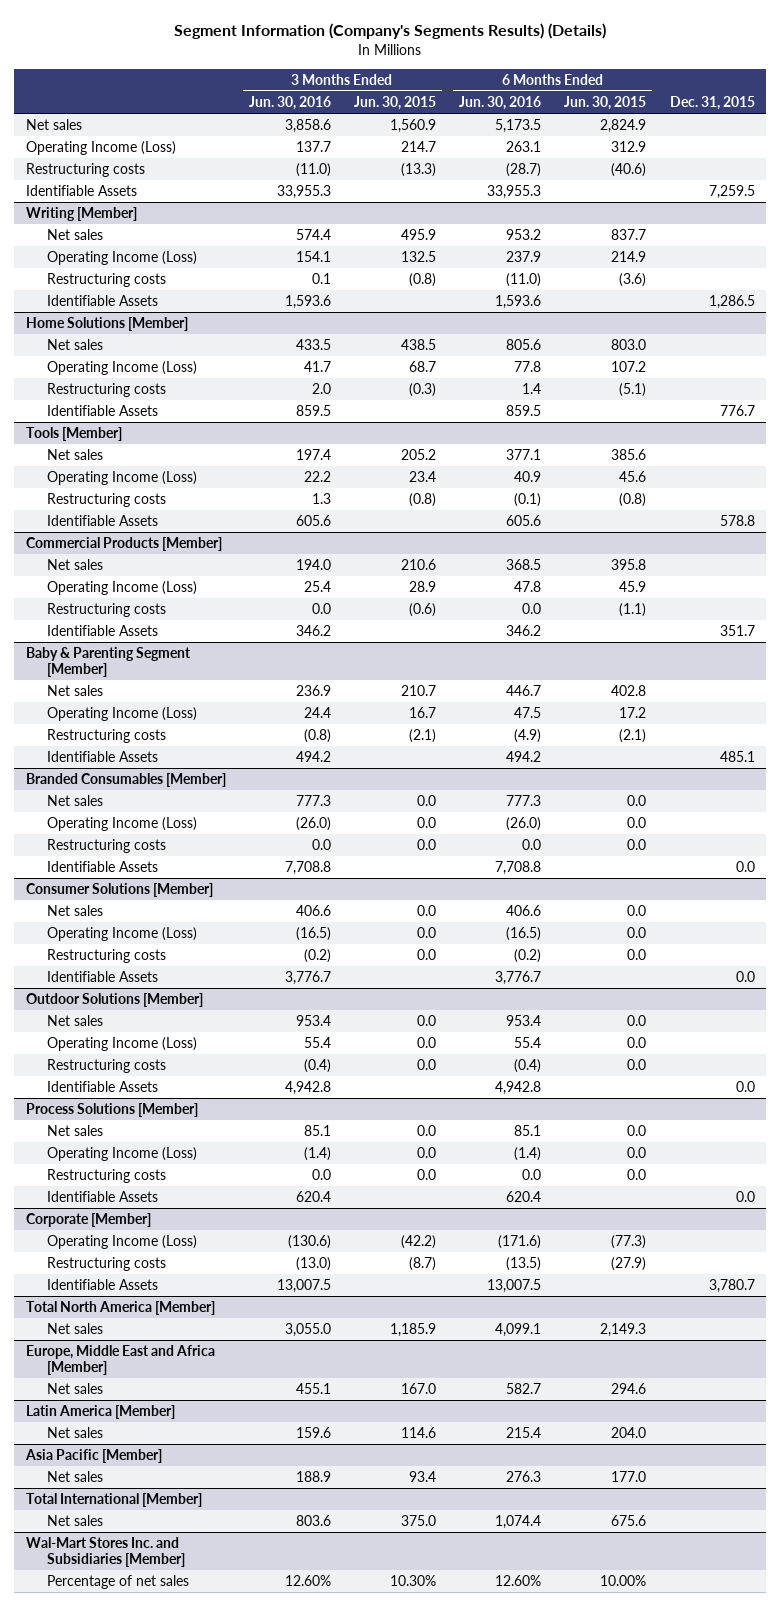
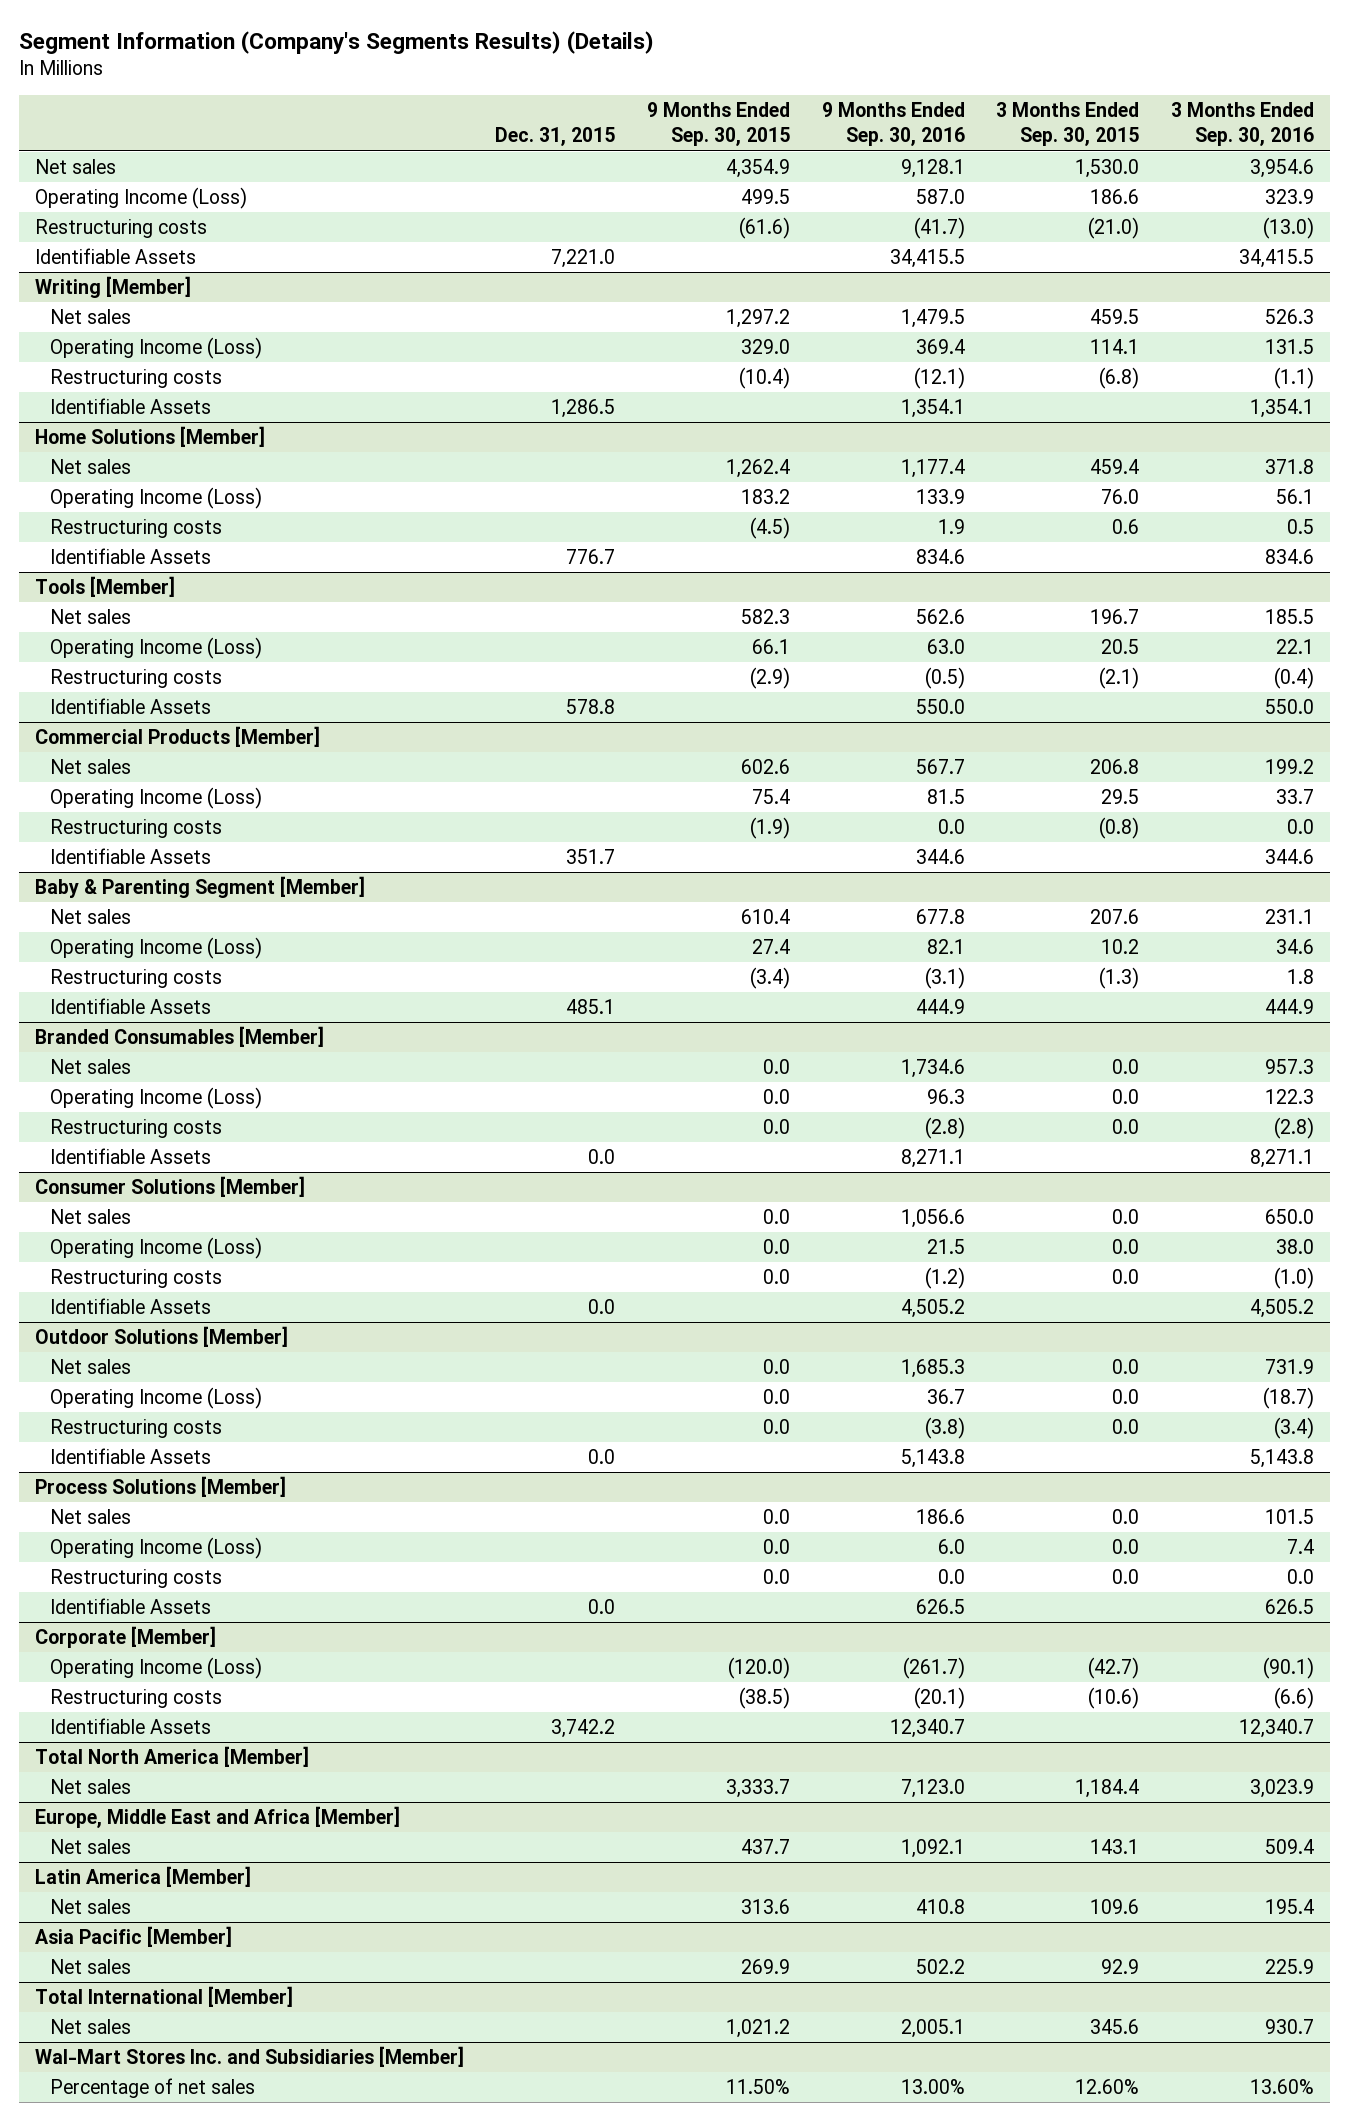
- | 3 Months Ended Jun. 30, 2016 | 3 Months Ended Jun. 30, 2015 | 6 Months Ended Jun. 30, 2016 | 6 Months Ended Jun. 30, 2015 | Dec. 31, 2015
+ | Dec. 31, 2015 | 9 Months Ended Sep. 30, 2015 | 9 Months Ended Sep. 30, 2016 | 3 Months Ended Sep. 30, 2015 | 3 Months Ended Sep. 30, 2016
- Identifiable Assets | 33,955.3 | | 33,955.3 | | 7,259.5
+ Identifiable Assets | 7,221.0 | | 34,415.5 | | 34,415.5
@ Corporate [Member]
- Identifiable Assets | 13,007.5 | | 13,007.5 | | 3,780.7
+ Identifiable Assets | 3,742.2 | | 12,340.7 | | 12,340.7

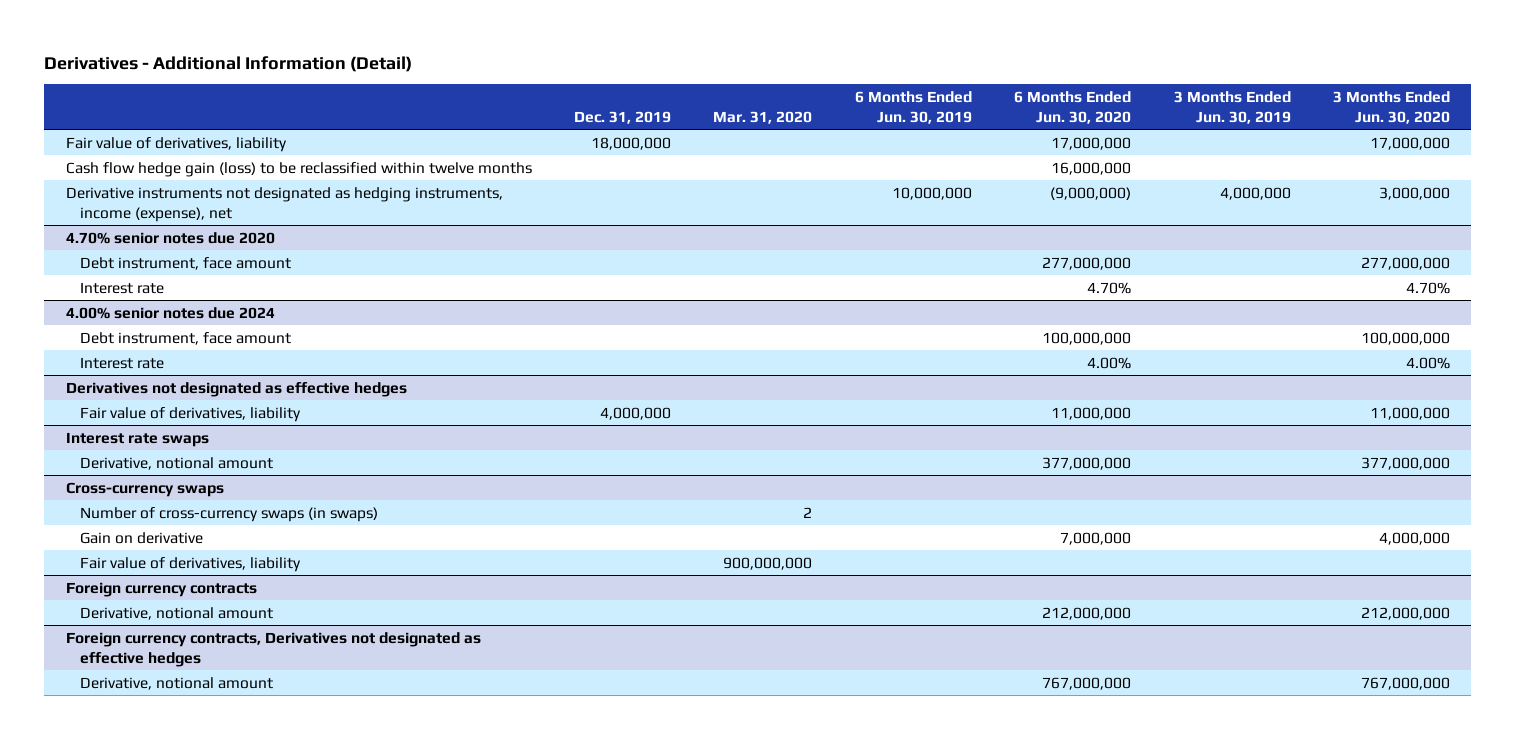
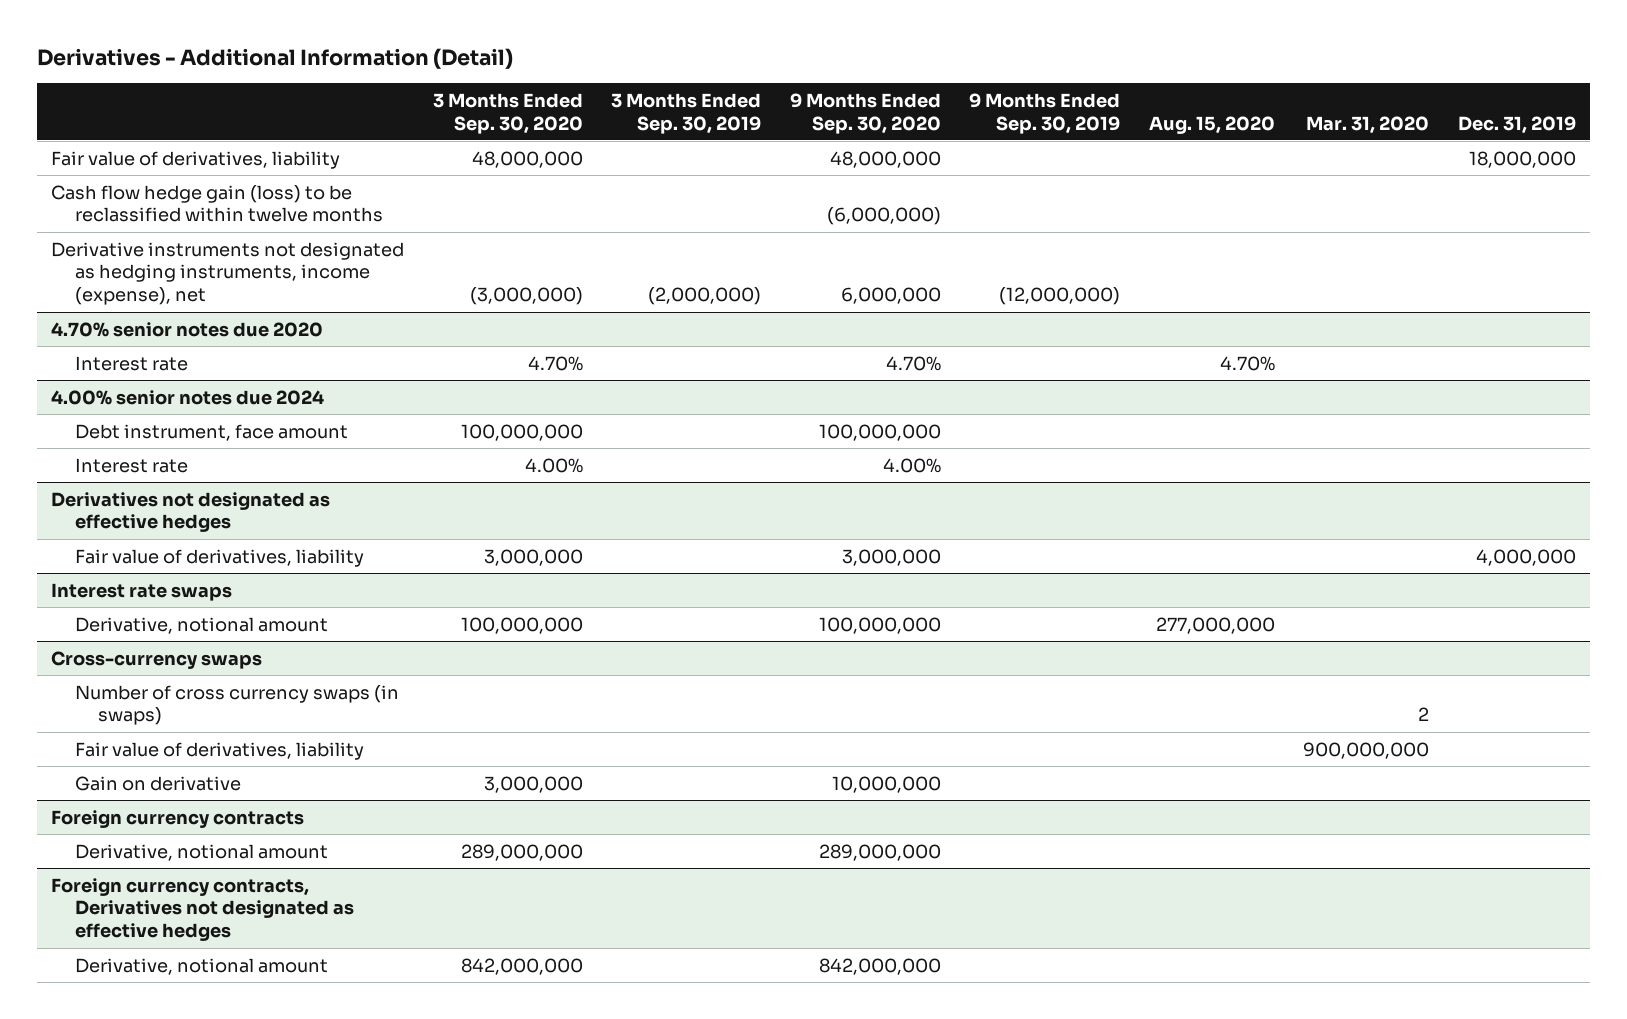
- | Dec. 31, 2019 | Mar. 31, 2020 | 6 Months Ended Jun. 30, 2019 | 6 Months Ended Jun. 30, 2020 | 3 Months Ended Jun. 30, 2019 | 3 Months Ended Jun. 30, 2020
+ | 3 Months Ended Sep. 30, 2020 | 3 Months Ended Sep. 30, 2019 | 9 Months Ended Sep. 30, 2020 | 9 Months Ended Sep. 30, 2019 | Aug. 15, 2020 | Mar. 31, 2020 | Dec. 31, 2019
@ 4.70% senior notes due 2020
- Debt instrument, face amount | | | | 277,000,000 | | 277,000,000
@ Cross-currency swaps
- Number of cross-currency swaps (in swaps) | | 2 | | | |
+ Number of cross currency swaps (in swaps) | | | | | | 2 |
moved down: Gain on derivative | 3,000,000 | | 10,000,000 | | | |

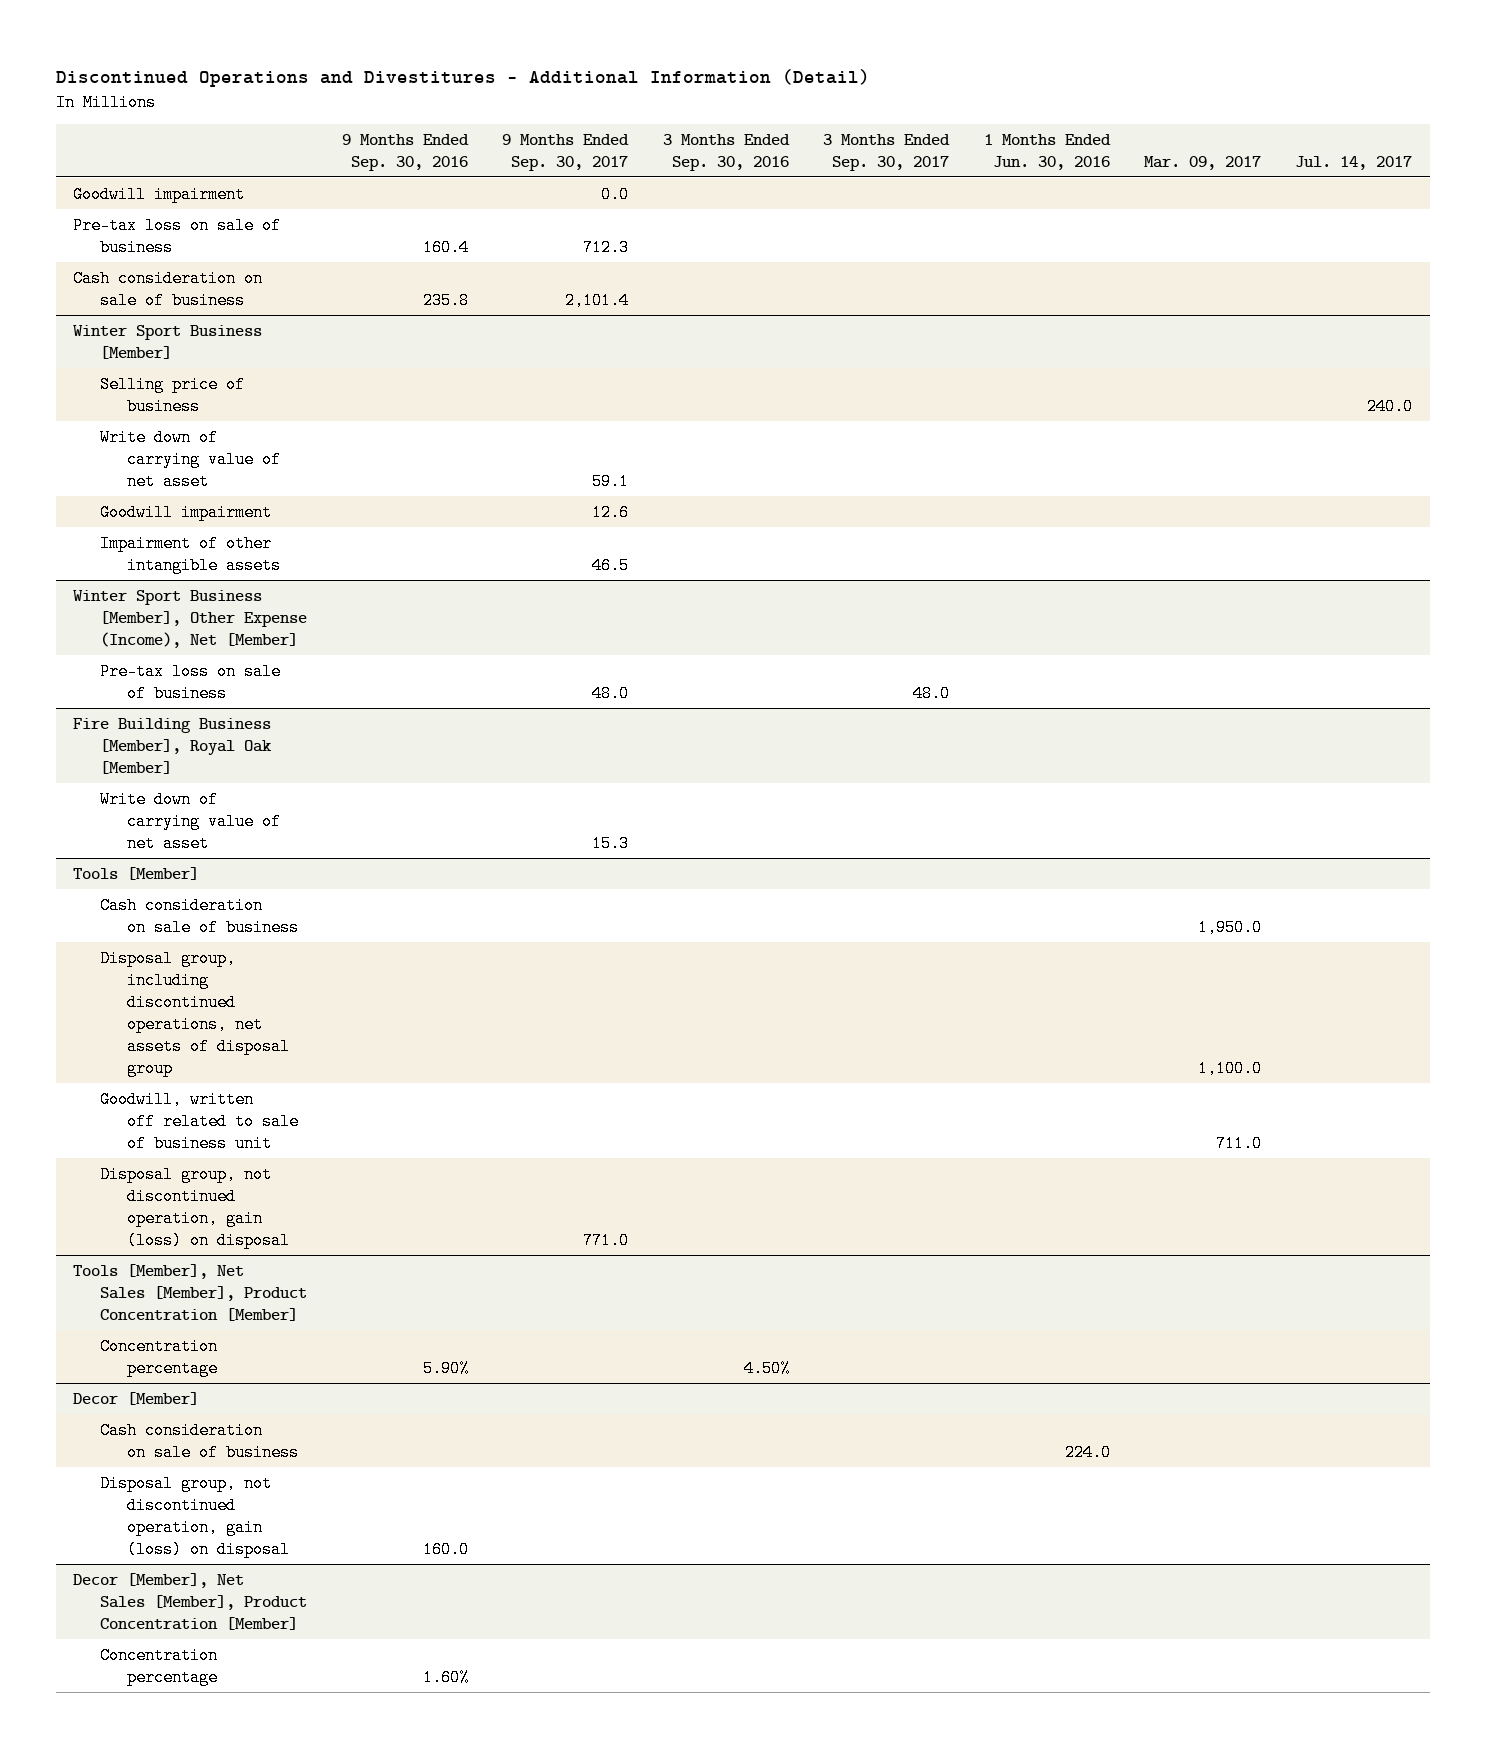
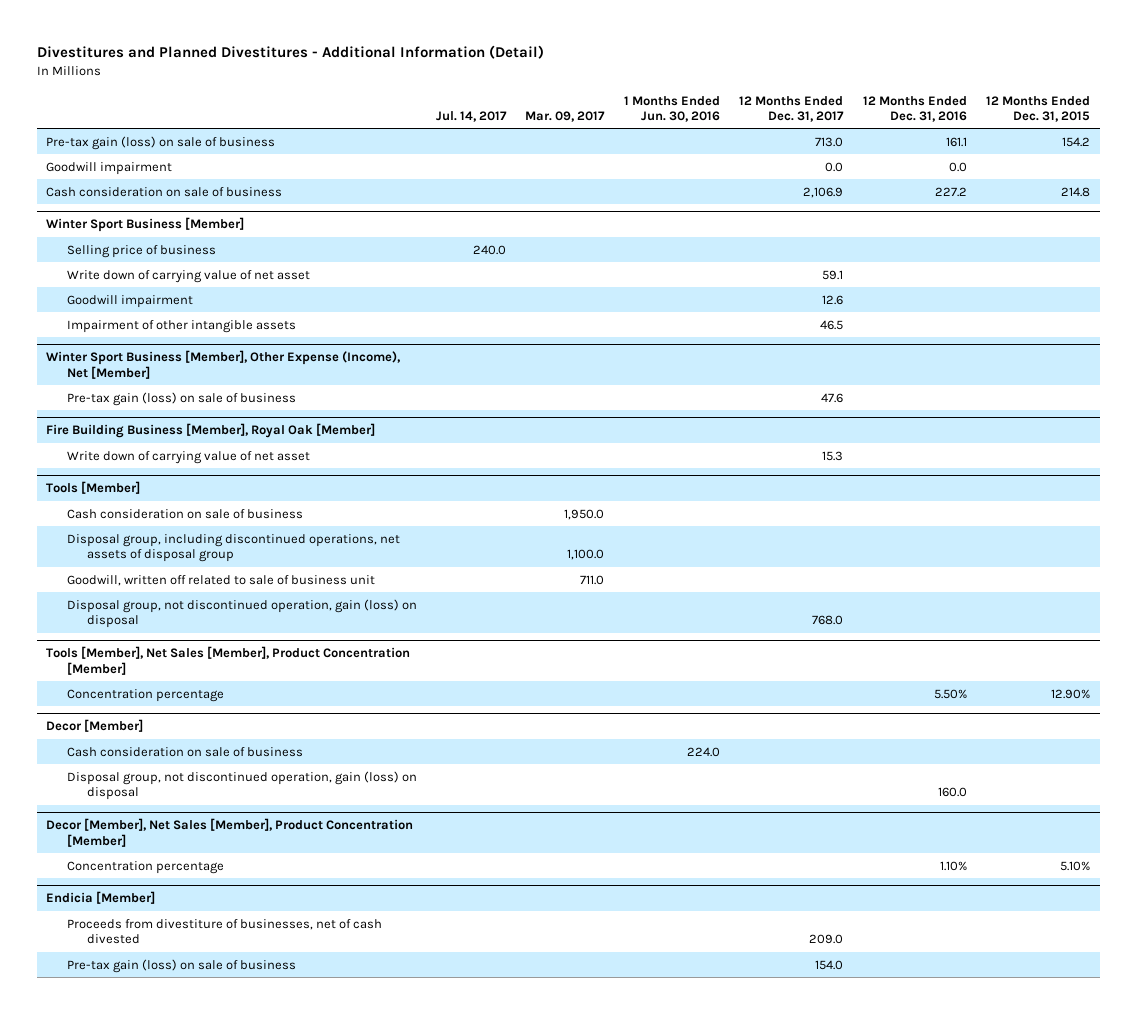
- Discontinued Operations and Divestitures - Additional Information (Detail)
+ Divestitures and Planned Divestitures - Additional Information (Detail)
- | 9 Months Ended Sep. 30, 2016 | 9 Months Ended Sep. 30, 2017 | 3 Months Ended Sep. 30, 2016 | 3 Months Ended Sep. 30, 2017 | 1 Months Ended Jun. 30, 2016 | Mar. 09, 2017 | Jul. 14, 2017
+ | Jul. 14, 2017 | Mar. 09, 2017 | 1 Months Ended Jun. 30, 2016 | 12 Months Ended Dec. 31, 2017 | 12 Months Ended Dec. 31, 2016 | 12 Months Ended Dec. 31, 2015
+ Pre-tax gain (loss) on sale of business | | | | 713.0 | 161.1 | 154.2
- Pre-tax loss on sale of business | 160.4 | 712.3 | | | | |
@ Winter Sport Business [Member], Other Expense (Income), Net [Member]
- Pre-tax loss on sale of business | | 48.0 | | 48.0 | | |
+ Pre-tax gain (loss) on sale of business | | | | 47.6 | |
+ Endicia [Member]
+ Proceeds from divestiture of businesses, net of cash divested | | | | 209.0 | |
+ Pre-tax gain (loss) on sale of business | | | | 154.0 | |

